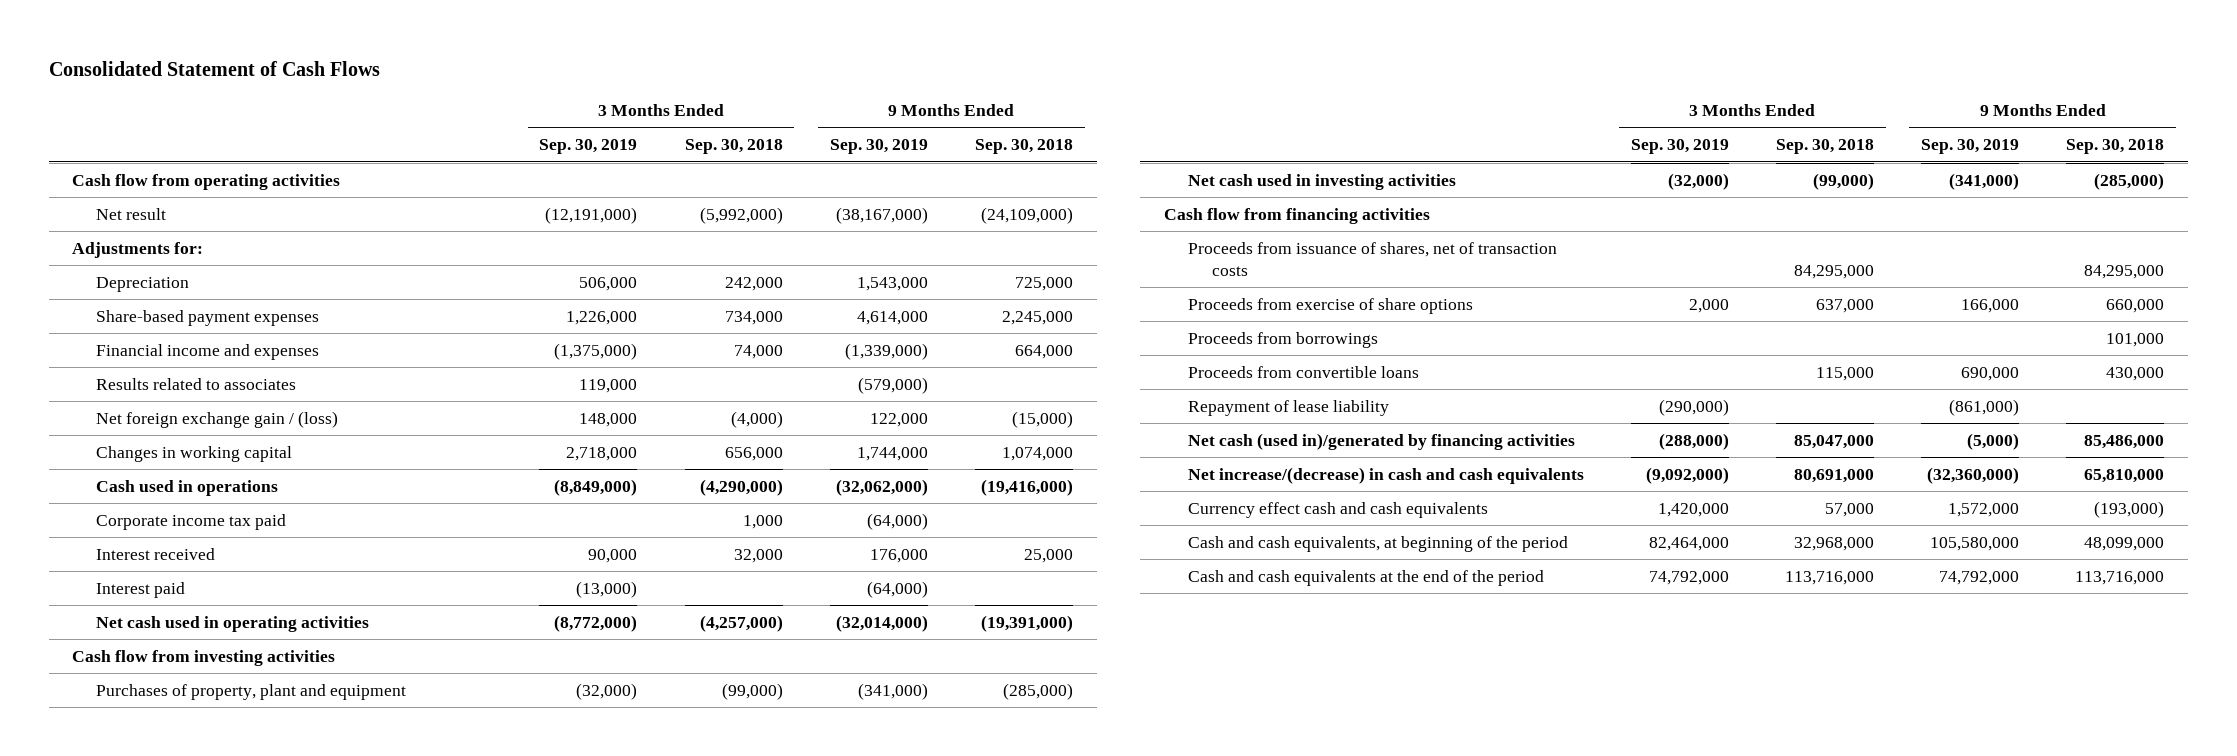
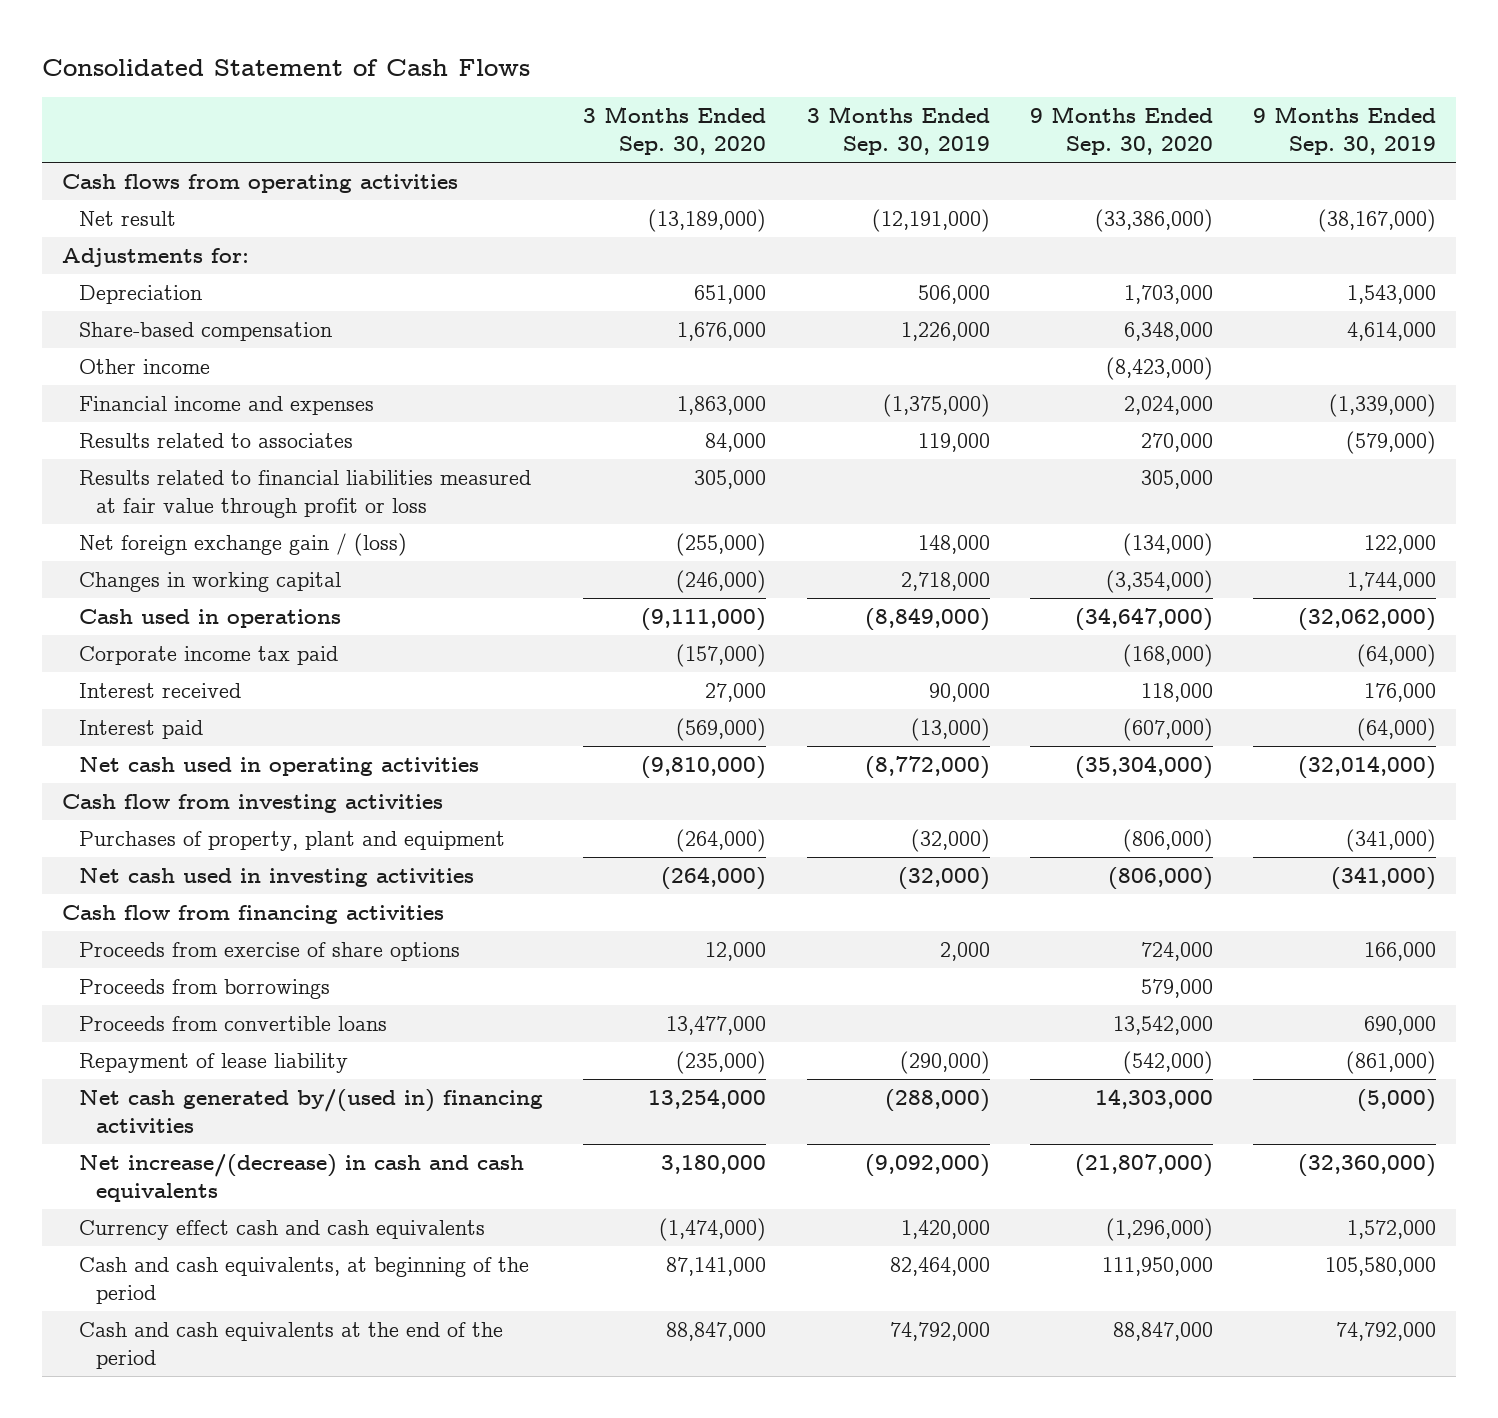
- | 3 Months Ended Sep. 30, 2019 | 3 Months Ended Sep. 30, 2018 | 9 Months Ended Sep. 30, 2019 | 9 Months Ended Sep. 30, 2018
+ | 3 Months Ended Sep. 30, 2020 | 3 Months Ended Sep. 30, 2019 | 9 Months Ended Sep. 30, 2020 | 9 Months Ended Sep. 30, 2019
- Cash flow from operating activities
+ Cash flows from operating activities
- Share-based payment expenses | 1,226,000 | 734,000 | 4,614,000 | 2,245,000
+ Share-based compensation | 1,676,000 | 1,226,000 | 6,348,000 | 4,614,000
+ Other income | | | (8,423,000) |
+ Results related to financial liabilities measured at fair value through profit or loss | 305,000 | | 305,000 |
- Proceeds from issuance of shares, net of transaction costs | | 84,295,000 | | 84,295,000
- Net cash (used in)/generated by financing activities | (288,000) | 85,047,000 | (5,000) | 85,486,000
+ Net cash generated by/(used in) financing activities | 13,254,000 | (288,000) | 14,303,000 | (5,000)

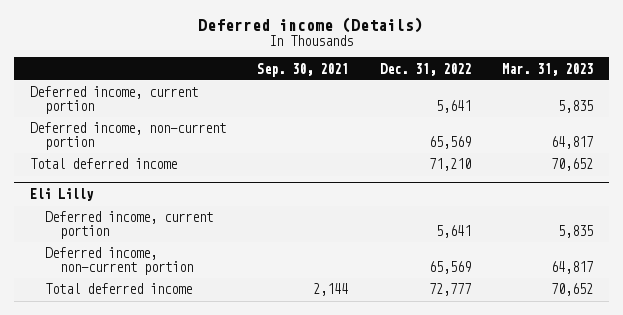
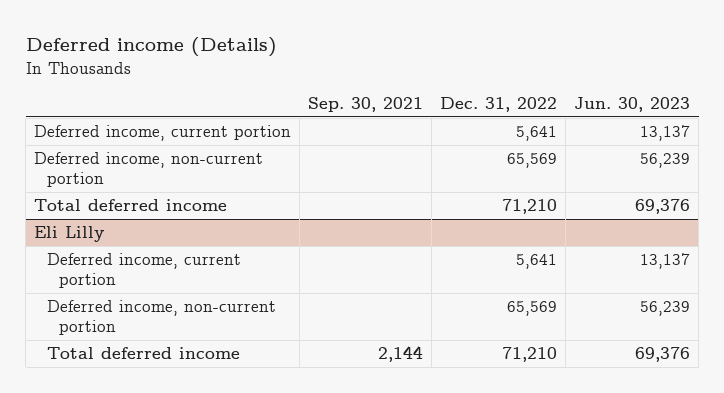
- | Sep. 30, 2021 | Dec. 31, 2022 | Mar. 31, 2023
+ | Sep. 30, 2021 | Dec. 31, 2022 | Jun. 30, 2023
@ Eli Lilly
- Total deferred income | 2,144 | 72,777 | 70,652
+ Total deferred income | 2,144 | 71,210 | 69,376

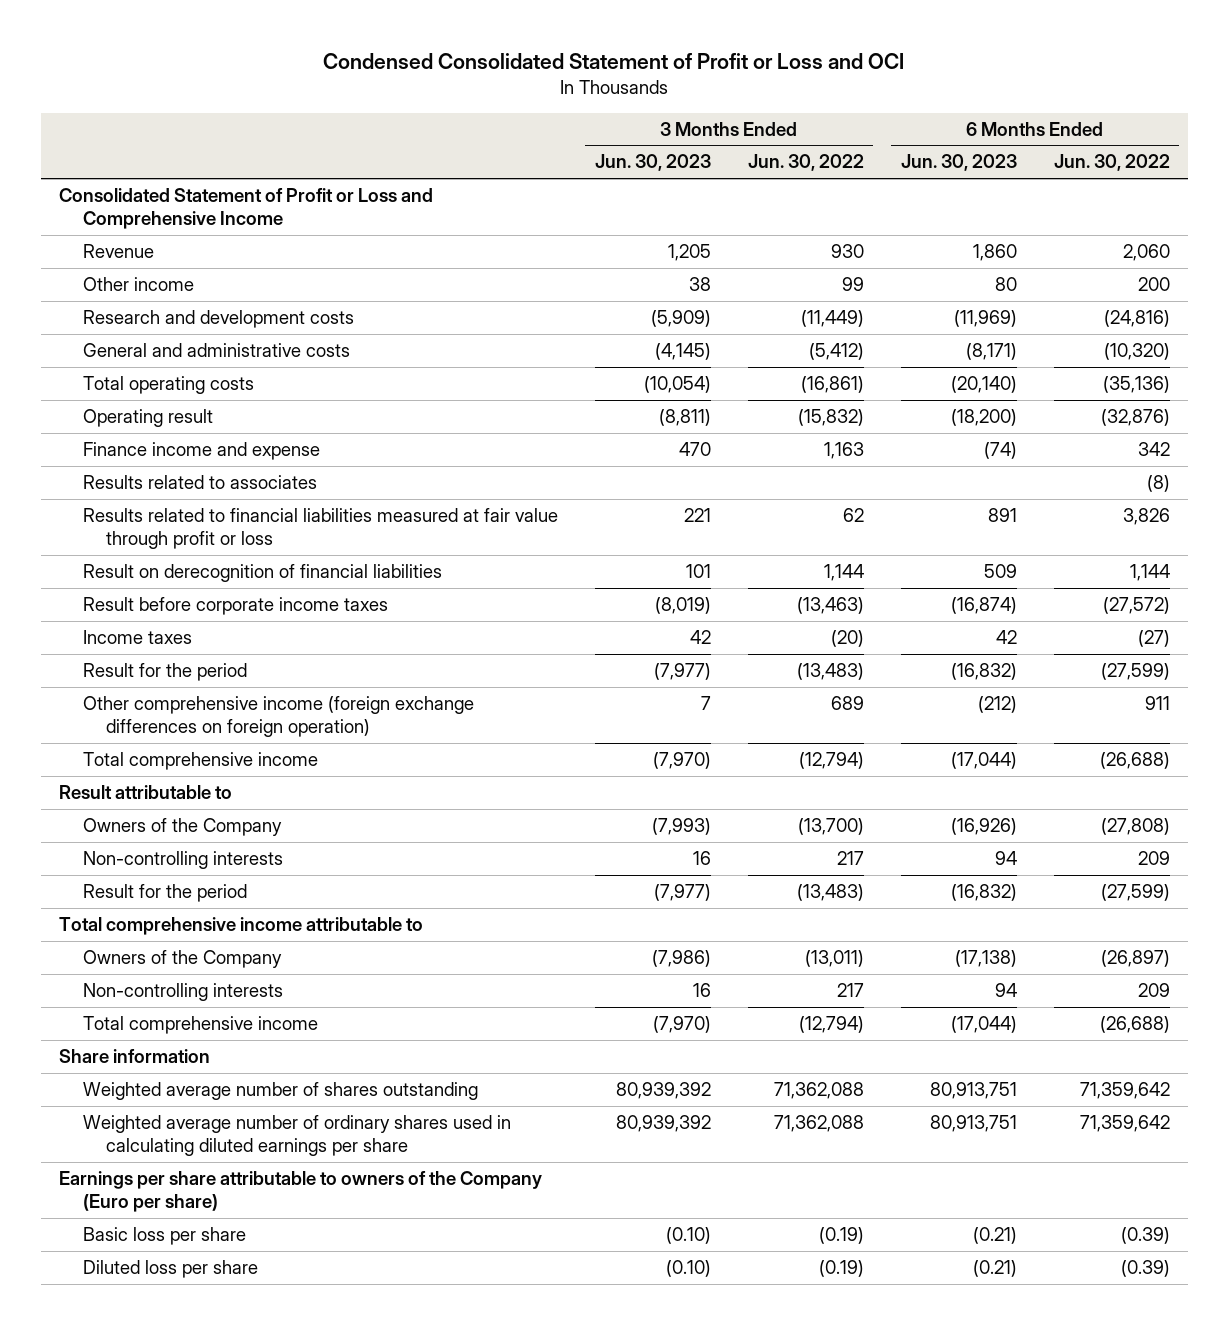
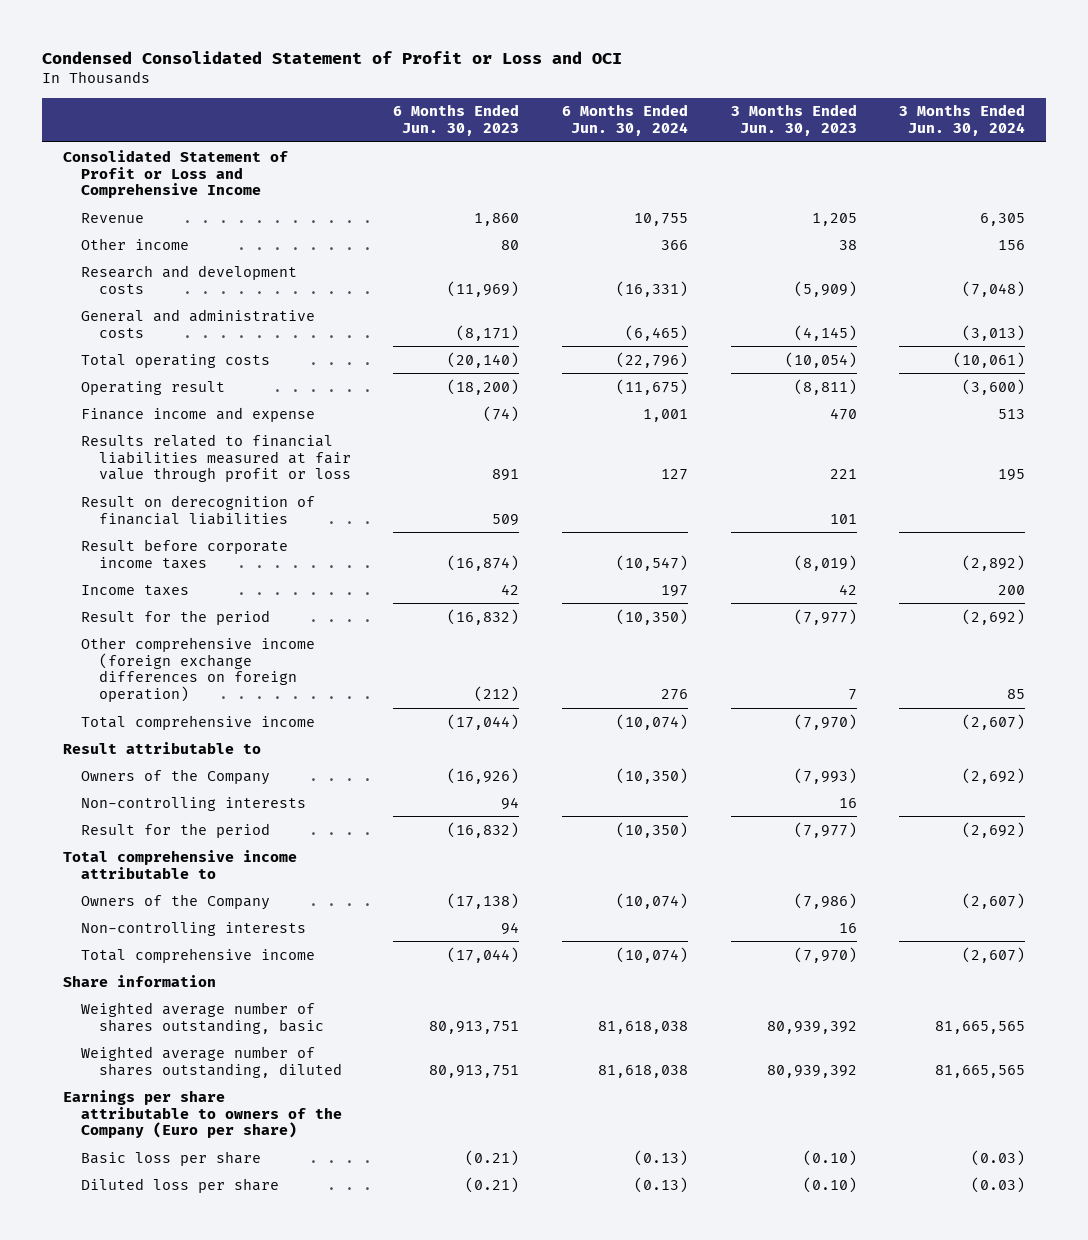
- | 3 Months Ended Jun. 30, 2023 | 3 Months Ended Jun. 30, 2022 | 6 Months Ended Jun. 30, 2023 | 6 Months Ended Jun. 30, 2022
+ | 6 Months Ended Jun. 30, 2023 | 6 Months Ended Jun. 30, 2024 | 3 Months Ended Jun. 30, 2023 | 3 Months Ended Jun. 30, 2024
- Results related to associates | | | | (8)
- Weighted average number of shares outstanding | 80,939,392 | 71,362,088 | 80,913,751 | 71,359,642
- Weighted average number of ordinary shares used in calculating diluted earnings per share | 80,939,392 | 71,362,088 | 80,913,751 | 71,359,642
+ Weighted average number of shares outstanding, basic | 80,913,751 | 81,618,038 | 80,939,392 | 81,665,565
+ Weighted average number of shares outstanding, diluted | 80,913,751 | 81,618,038 | 80,939,392 | 81,665,565

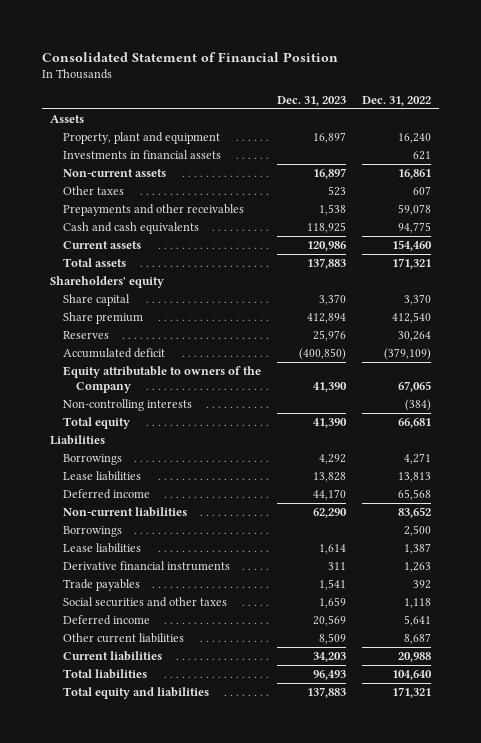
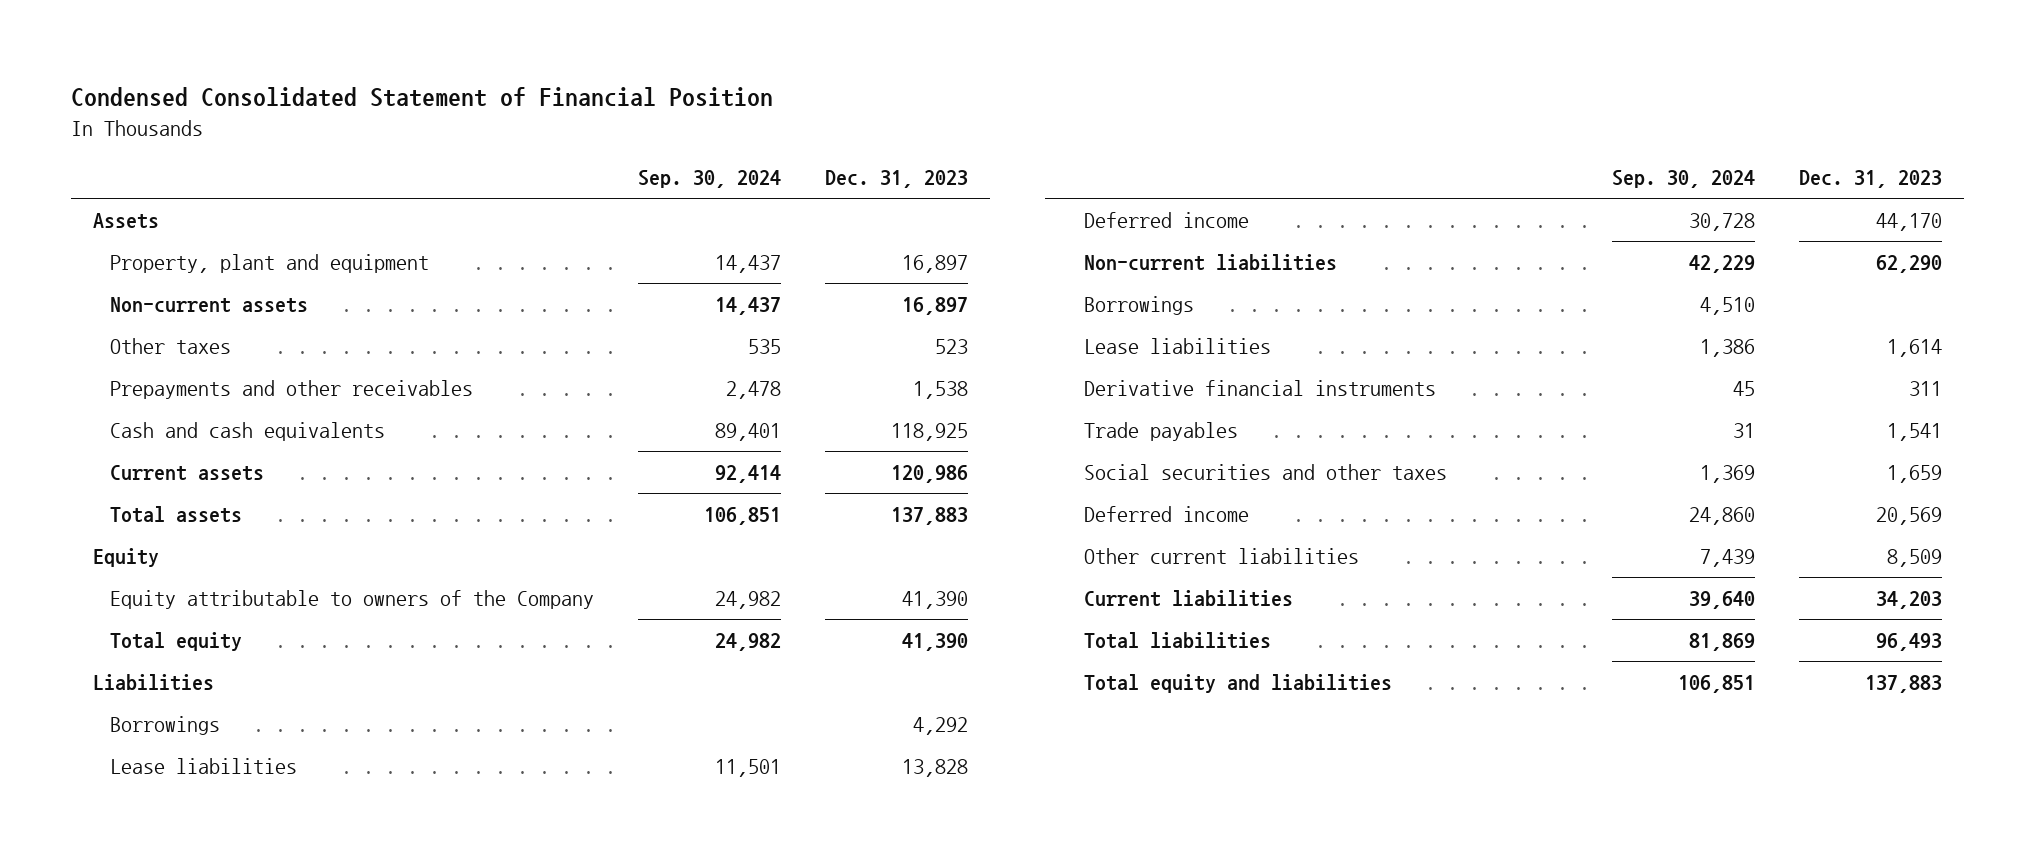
- Consolidated Statement of Financial Position
+ Condensed Consolidated Statement of Financial Position
- | Dec. 31, 2023 | Dec. 31, 2022
+ | Sep. 30, 2024 | Dec. 31, 2023
- Investments in financial assets | | 621
- Shareholders' equity
- Share capital | 3,370 | 3,370
- Share premium | 412,894 | 412,540
- Reserves | 25,976 | 30,264
- Accumulated deficit | (400,850) | (379,109)
+ Equity
- Non-controlling interests | | (384)

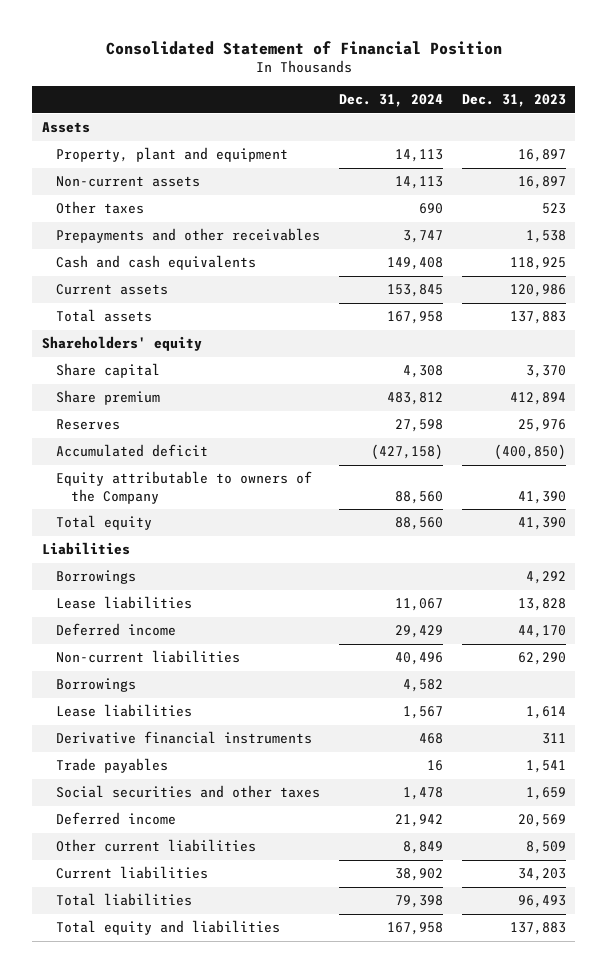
- Condensed Consolidated Statement of Financial Position
+ Consolidated Statement of Financial Position
- | Sep. 30, 2024 | Dec. 31, 2023
+ | Dec. 31, 2024 | Dec. 31, 2023
- Equity
+ Shareholders' equity
+ Share capital | 4,308 | 3,370
+ Share premium | 483,812 | 412,894
+ Reserves | 27,598 | 25,976
+ Accumulated deficit | (427,158) | (400,850)

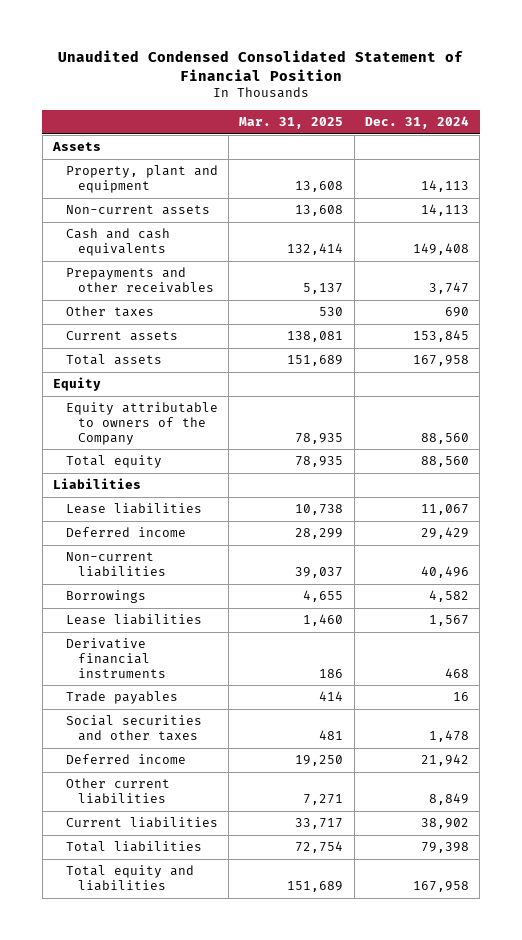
- Consolidated Statement of Financial Position
+ Unaudited Condensed Consolidated Statement of Financial Position
- | Dec. 31, 2024 | Dec. 31, 2023
+ | Mar. 31, 2025 | Dec. 31, 2024
moved down: Prepayments and other receivables | 5,137 | 3,747
moved down: Other taxes | 530 | 690
- Shareholders' equity
- Share capital | 4,308 | 3,370
- Share premium | 483,812 | 412,894
- Reserves | 27,598 | 25,976
- Accumulated deficit | (427,158) | (400,850)
+ Equity
- Borrowings | | 4,292

